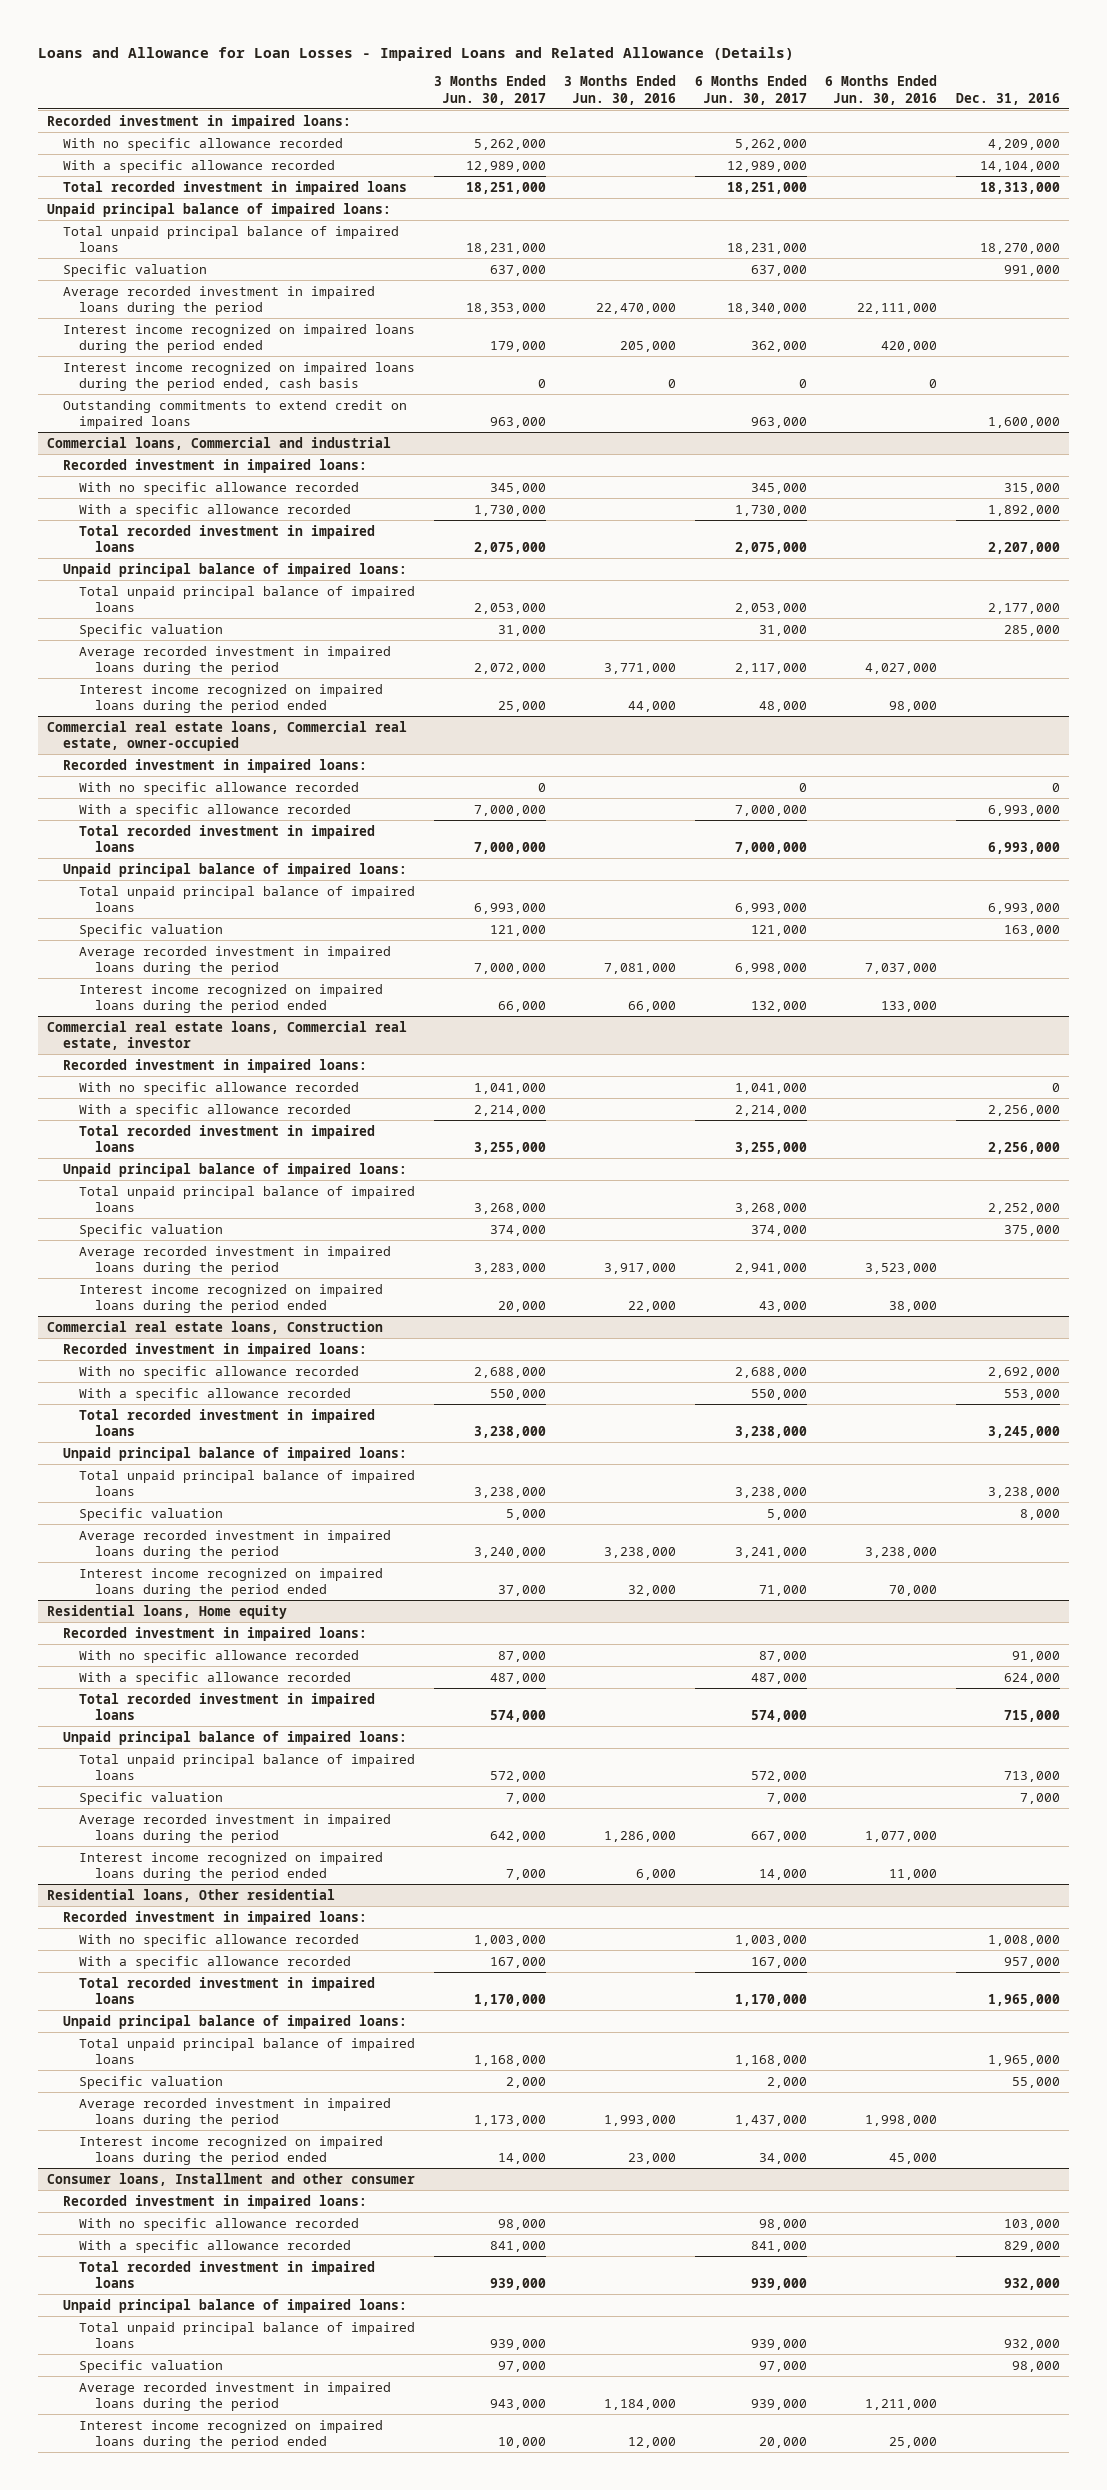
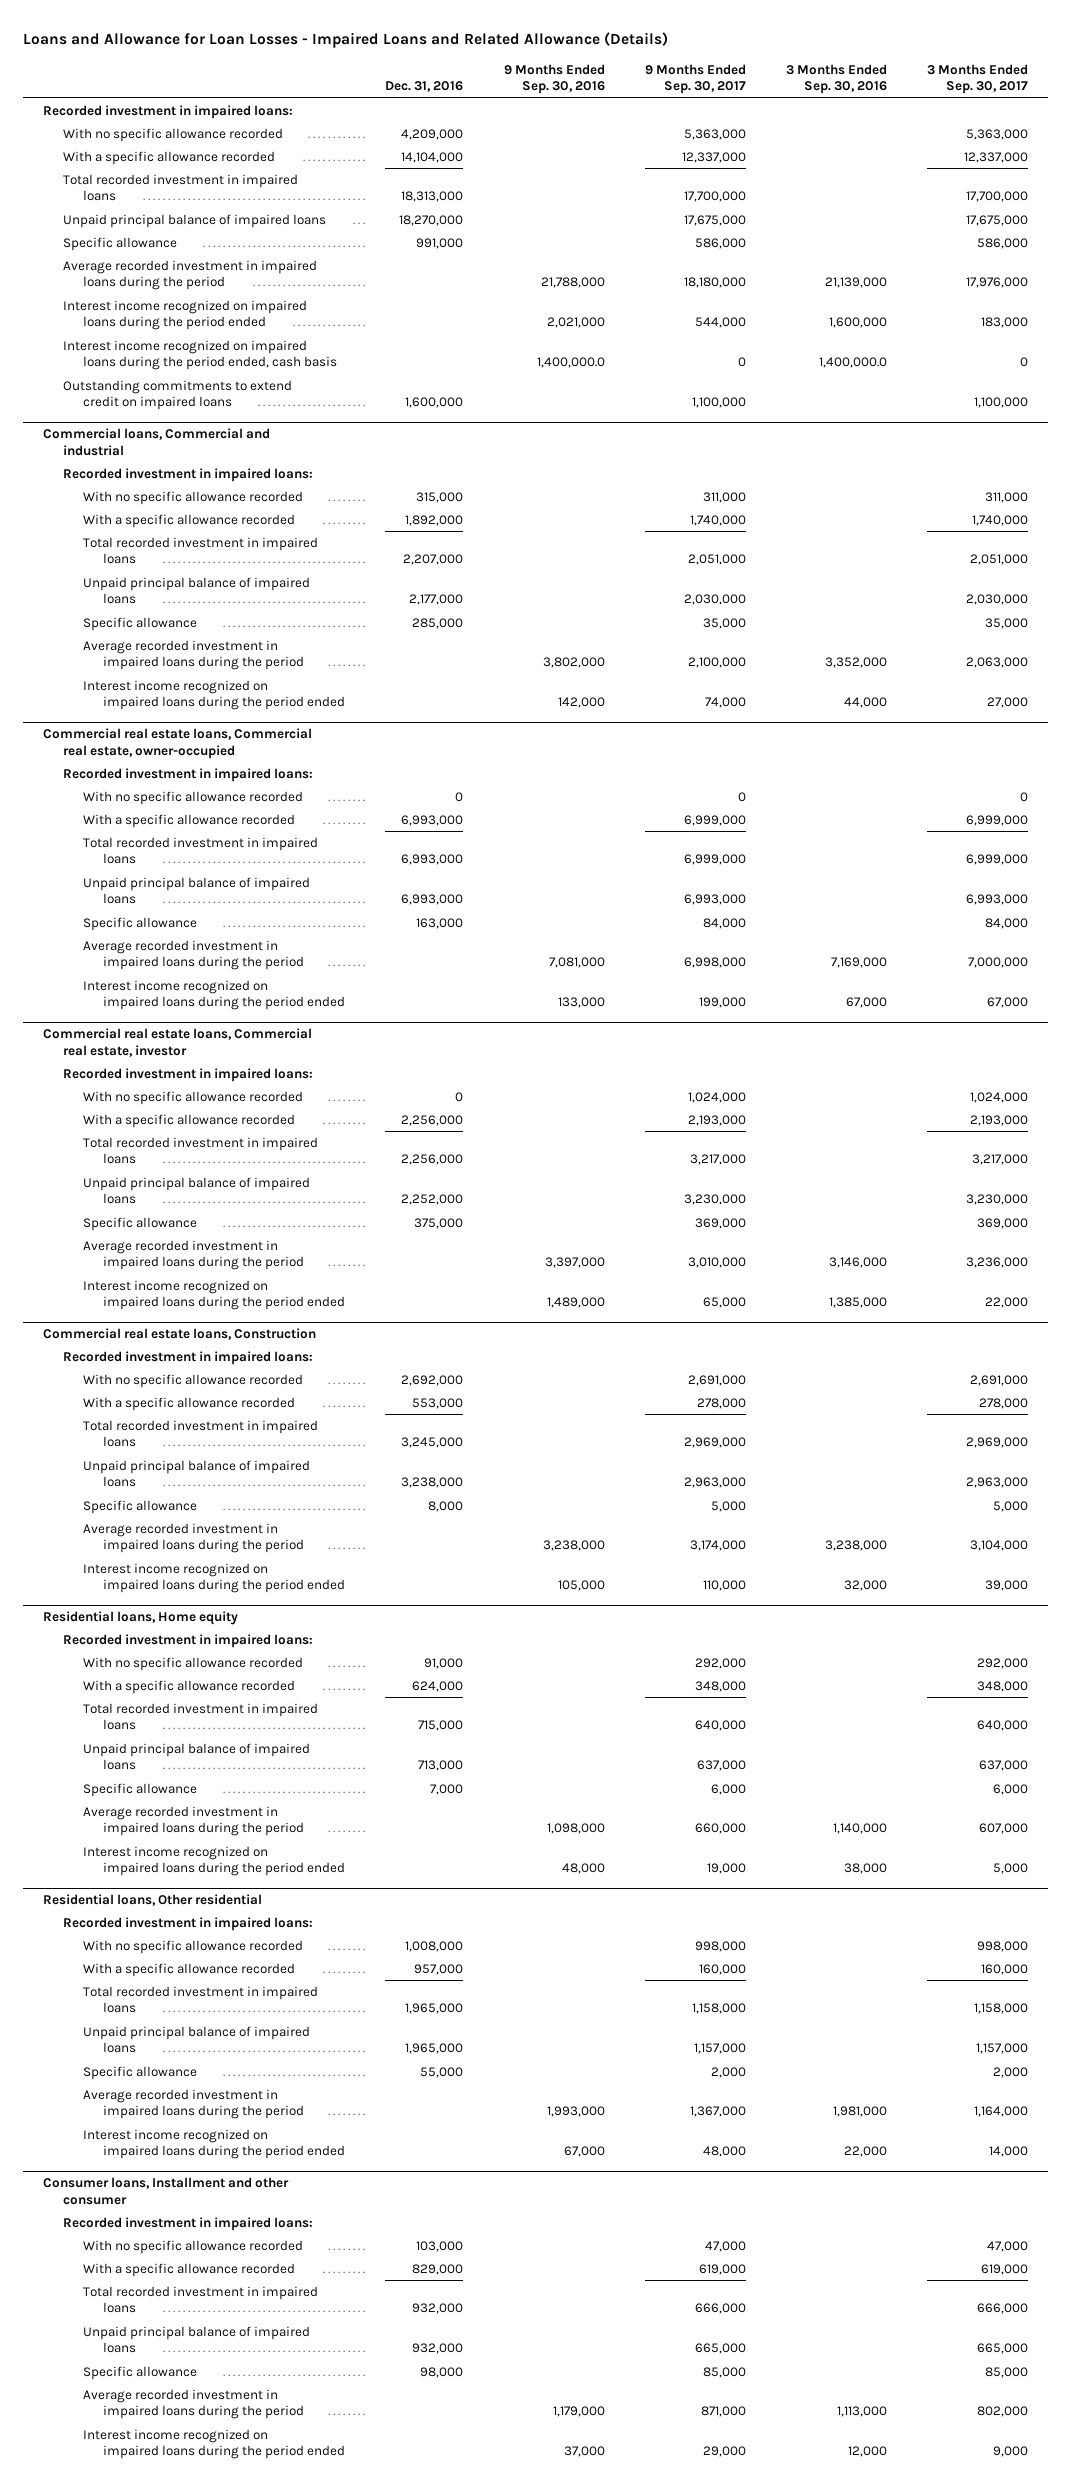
- | 3 Months Ended Jun. 30, 2017 | 3 Months Ended Jun. 30, 2016 | 6 Months Ended Jun. 30, 2017 | 6 Months Ended Jun. 30, 2016 | Dec. 31, 2016
+ | Dec. 31, 2016 | 9 Months Ended Sep. 30, 2016 | 9 Months Ended Sep. 30, 2017 | 3 Months Ended Sep. 30, 2016 | 3 Months Ended Sep. 30, 2017
- Unpaid principal balance of impaired loans:
- Total unpaid principal balance of impaired loans | 18,231,000 | | 18,231,000 | | 18,270,000
- Specific valuation | 637,000 | | 637,000 | | 991,000
+ Unpaid principal balance of impaired loans | 18,270,000 | | 17,675,000 | | 17,675,000
+ Specific allowance | 991,000 | | 586,000 | | 586,000
@ Commercial loans, Commercial and industrial
- Unpaid principal balance of impaired loans:
- Total unpaid principal balance of impaired loans | 2,053,000 | | 2,053,000 | | 2,177,000
- Specific valuation | 31,000 | | 31,000 | | 285,000
+ Unpaid principal balance of impaired loans | 2,177,000 | | 2,030,000 | | 2,030,000
+ Specific allowance | 285,000 | | 35,000 | | 35,000
@ Commercial real estate loans, Commercial real estate, owner-occupied
- Unpaid principal balance of impaired loans:
- Total unpaid principal balance of impaired loans | 6,993,000 | | 6,993,000 | | 6,993,000
- Specific valuation | 121,000 | | 121,000 | | 163,000
+ Unpaid principal balance of impaired loans | 6,993,000 | | 6,993,000 | | 6,993,000
+ Specific allowance | 163,000 | | 84,000 | | 84,000
@ Commercial real estate loans, Commercial real estate, investor
- Unpaid principal balance of impaired loans:
- Total unpaid principal balance of impaired loans | 3,268,000 | | 3,268,000 | | 2,252,000
- Specific valuation | 374,000 | | 374,000 | | 375,000
+ Unpaid principal balance of impaired loans | 2,252,000 | | 3,230,000 | | 3,230,000
+ Specific allowance | 375,000 | | 369,000 | | 369,000
@ Commercial real estate loans, Construction
- Unpaid principal balance of impaired loans:
- Total unpaid principal balance of impaired loans | 3,238,000 | | 3,238,000 | | 3,238,000
- Specific valuation | 5,000 | | 5,000 | | 8,000
+ Unpaid principal balance of impaired loans | 3,238,000 | | 2,963,000 | | 2,963,000
+ Specific allowance | 8,000 | | 5,000 | | 5,000
@ Residential loans, Home equity
- Unpaid principal balance of impaired loans:
- Total unpaid principal balance of impaired loans | 572,000 | | 572,000 | | 713,000
- Specific valuation | 7,000 | | 7,000 | | 7,000
+ Unpaid principal balance of impaired loans | 713,000 | | 637,000 | | 637,000
+ Specific allowance | 7,000 | | 6,000 | | 6,000
@ Residential loans, Other residential
- Unpaid principal balance of impaired loans:
- Total unpaid principal balance of impaired loans | 1,168,000 | | 1,168,000 | | 1,965,000
- Specific valuation | 2,000 | | 2,000 | | 55,000
+ Unpaid principal balance of impaired loans | 1,965,000 | | 1,157,000 | | 1,157,000
+ Specific allowance | 55,000 | | 2,000 | | 2,000
@ Consumer loans, Installment and other consumer
- Unpaid principal balance of impaired loans:
- Total unpaid principal balance of impaired loans | 939,000 | | 939,000 | | 932,000
- Specific valuation | 97,000 | | 97,000 | | 98,000
+ Unpaid principal balance of impaired loans | 932,000 | | 665,000 | | 665,000
+ Specific allowance | 98,000 | | 85,000 | | 85,000

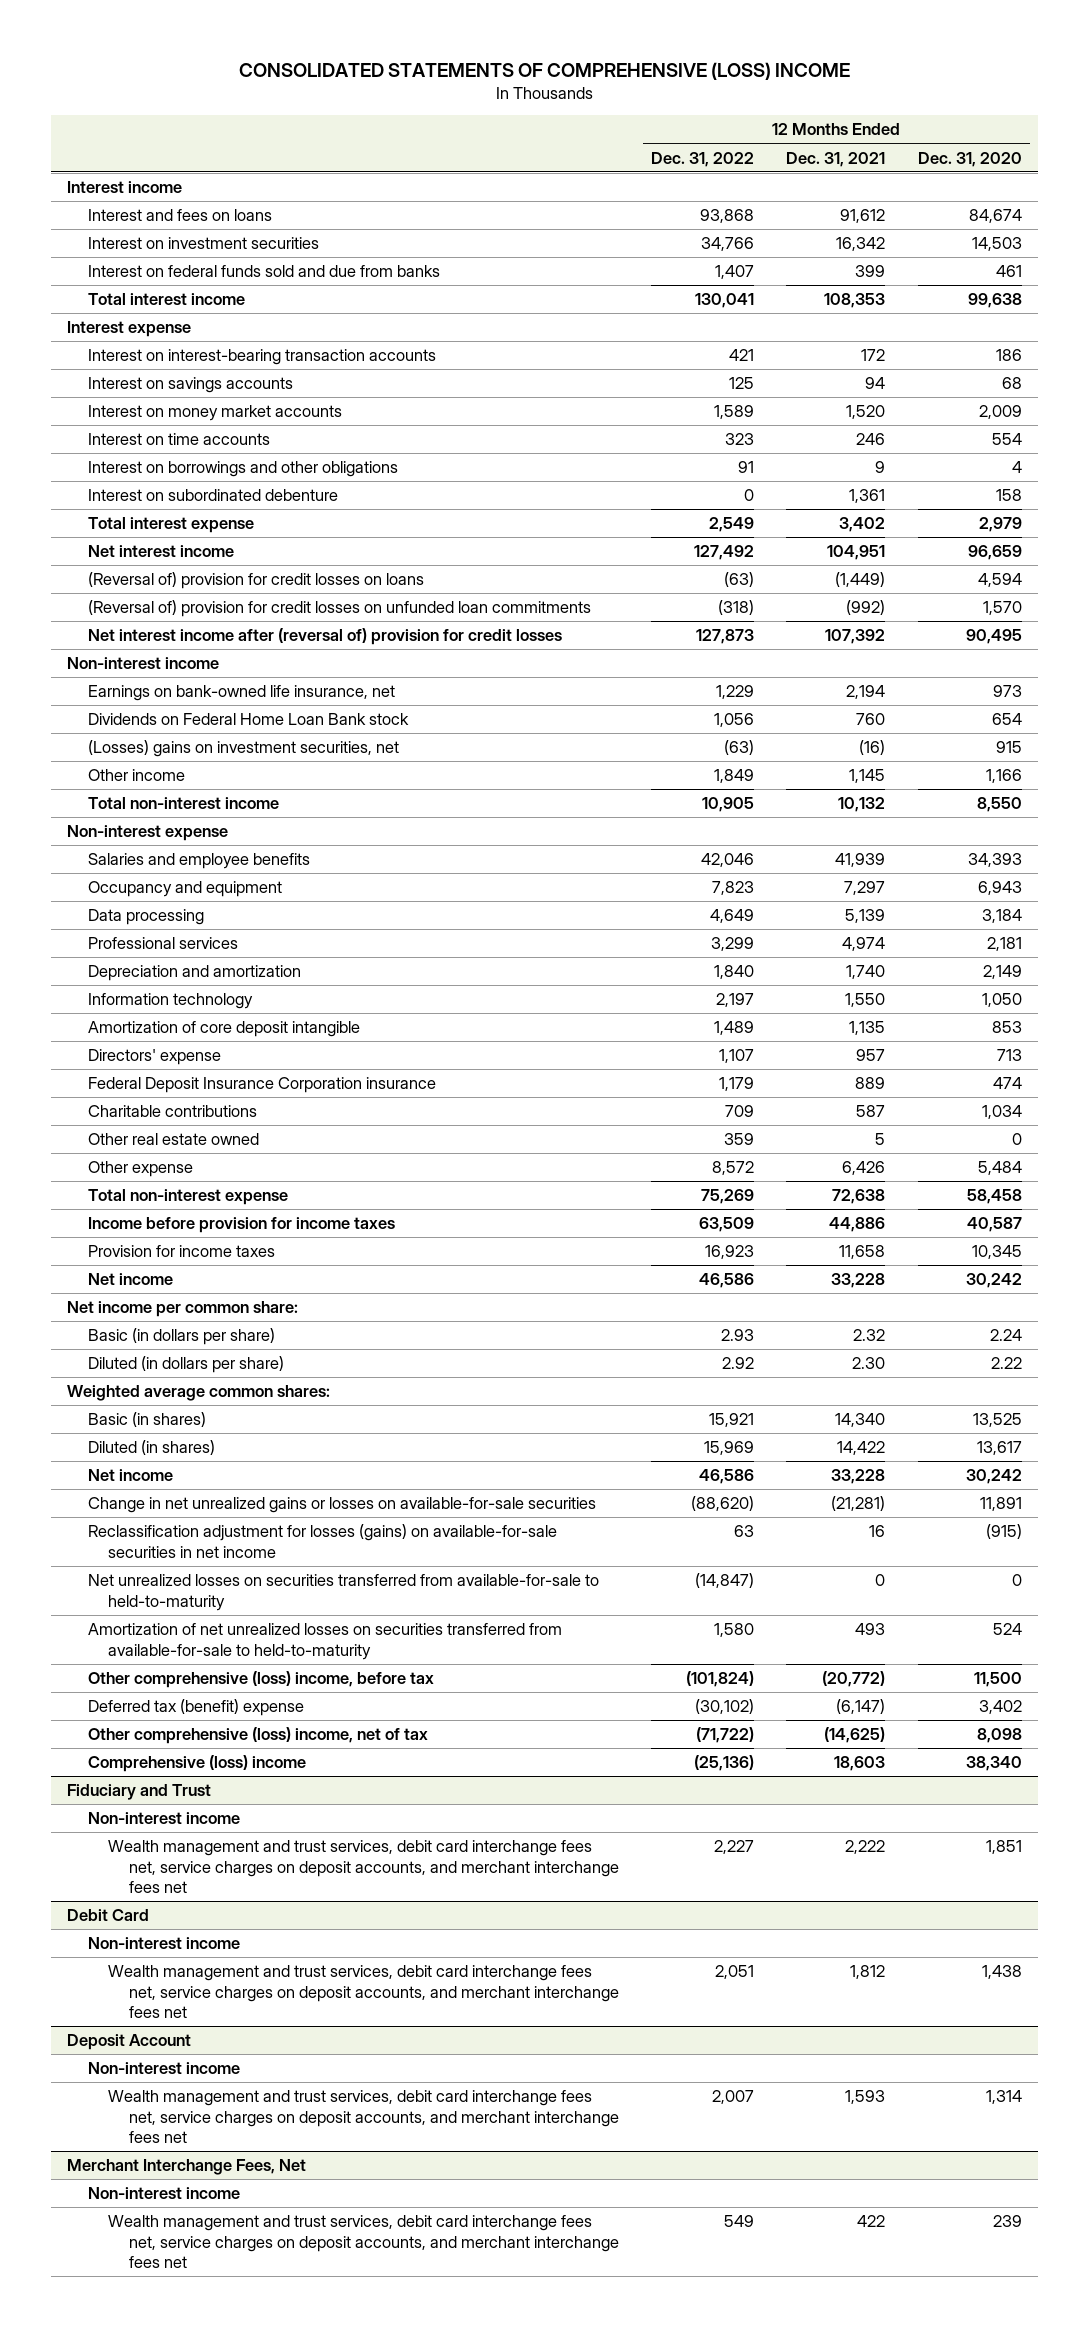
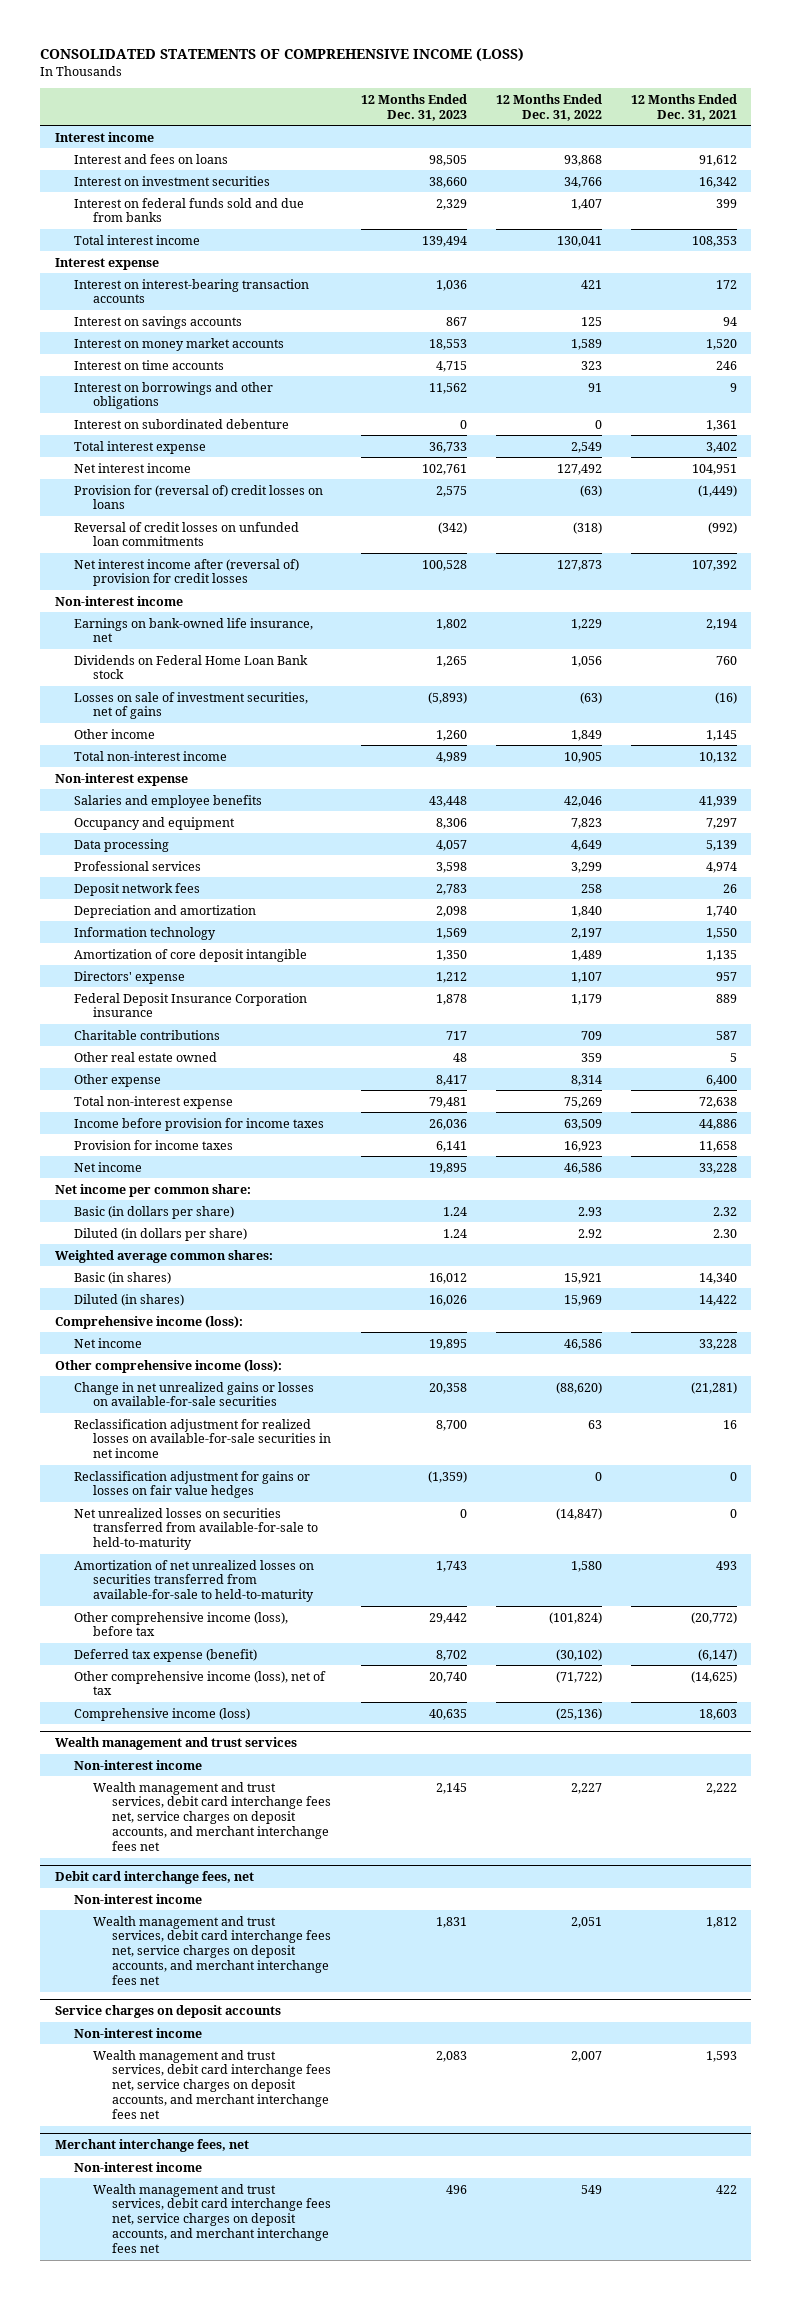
- CONSOLIDATED STATEMENTS OF COMPREHENSIVE (LOSS) INCOME
+ CONSOLIDATED STATEMENTS OF COMPREHENSIVE INCOME (LOSS)
- | 12 Months Ended Dec. 31, 2022 | 12 Months Ended Dec. 31, 2021 | 12 Months Ended Dec. 31, 2020
+ | 12 Months Ended Dec. 31, 2023 | 12 Months Ended Dec. 31, 2022 | 12 Months Ended Dec. 31, 2021
- (Reversal of) provision for credit losses on loans | (63) | (1,449) | 4,594
- (Reversal of) provision for credit losses on unfunded loan commitments | (318) | (992) | 1,570
+ Provision for (reversal of) credit losses on loans | 2,575 | (63) | (1,449)
+ Reversal of credit losses on unfunded loan commitments | (342) | (318) | (992)
- (Losses) gains on investment securities, net | (63) | (16) | 915
+ Losses on sale of investment securities, net of gains | (5,893) | (63) | (16)
+ Deposit network fees | 2,783 | 258 | 26
- Other expense | 8,572 | 6,426 | 5,484
+ Other expense | 8,417 | 8,314 | 6,400
+ Comprehensive income (loss):
+ Other comprehensive income (loss):
- Reclassification adjustment for losses (gains) on available-for-sale securities in net income | 63 | 16 | (915)
+ Reclassification adjustment for realized losses on available-for-sale securities in net income | 8,700 | 63 | 16
+ Reclassification adjustment for gains or losses on fair value hedges | (1,359) | 0 | 0
- Other comprehensive (loss) income, before tax | (101,824) | (20,772) | 11,500
- Deferred tax (benefit) expense | (30,102) | (6,147) | 3,402
- Other comprehensive (loss) income, net of tax | (71,722) | (14,625) | 8,098
- Comprehensive (loss) income | (25,136) | 18,603 | 38,340
- Fiduciary and Trust
+ Other comprehensive income (loss), before tax | 29,442 | (101,824) | (20,772)
+ Deferred tax expense (benefit) | 8,702 | (30,102) | (6,147)
+ Other comprehensive income (loss), net of tax | 20,740 | (71,722) | (14,625)
+ Comprehensive income (loss) | 40,635 | (25,136) | 18,603
+ Wealth management and trust services
- Debit Card
+ Debit card interchange fees, net
- Deposit Account
+ Service charges on deposit accounts
- Merchant Interchange Fees, Net
+ Merchant interchange fees, net

